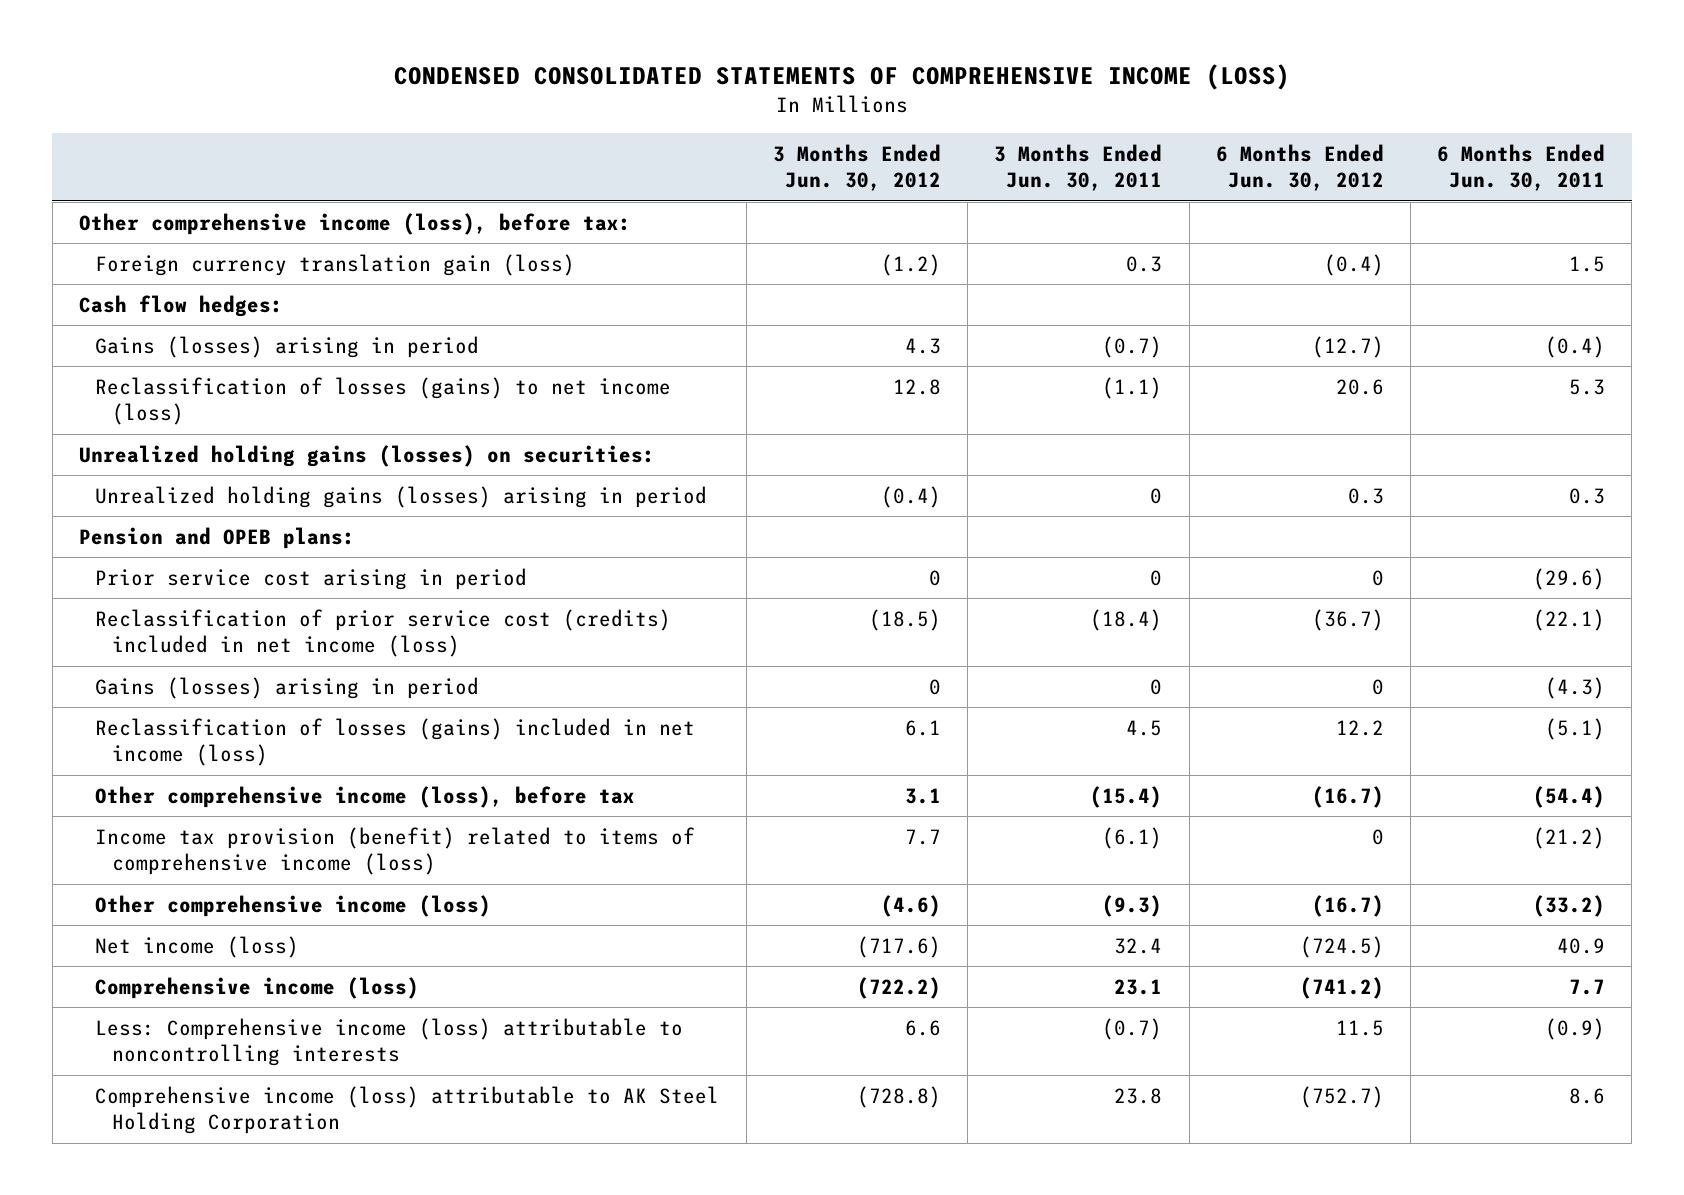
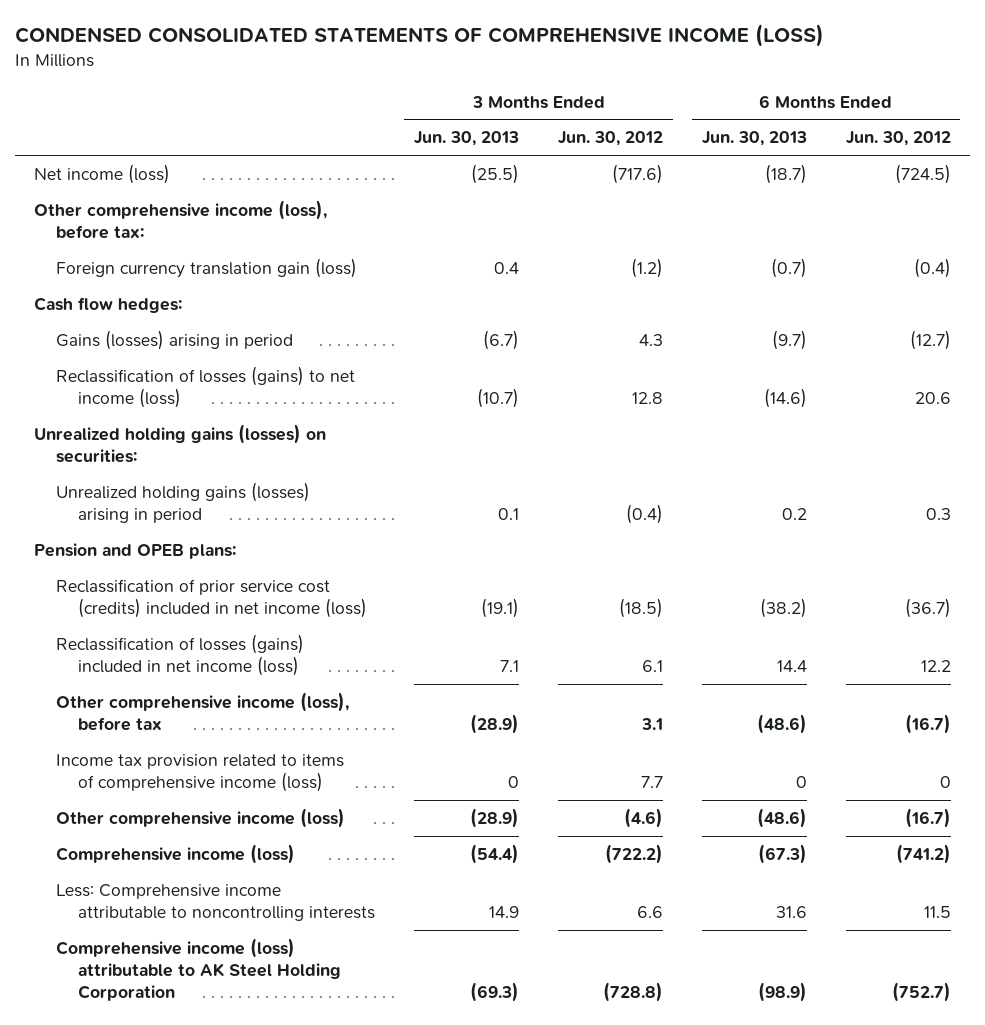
- | 3 Months Ended Jun. 30, 2012 | 3 Months Ended Jun. 30, 2011 | 6 Months Ended Jun. 30, 2012 | 6 Months Ended Jun. 30, 2011
+ | 3 Months Ended Jun. 30, 2013 | 3 Months Ended Jun. 30, 2012 | 6 Months Ended Jun. 30, 2013 | 6 Months Ended Jun. 30, 2012
moved up: Net income (loss) | (25.5) | (717.6) | (18.7) | (724.5)
- Prior service cost arising in period | 0 | 0 | 0 | (29.6)
- Gains (losses) arising in period | 0 | 0 | 0 | (4.3)
- Income tax provision (benefit) related to items of comprehensive income (loss) | 7.7 | (6.1) | 0 | (21.2)
+ Income tax provision related to items of comprehensive income (loss) | 0 | 7.7 | 0 | 0
- Less: Comprehensive income (loss) attributable to noncontrolling interests | 6.6 | (0.7) | 11.5 | (0.9)
+ Less: Comprehensive income attributable to noncontrolling interests | 14.9 | 6.6 | 31.6 | 11.5

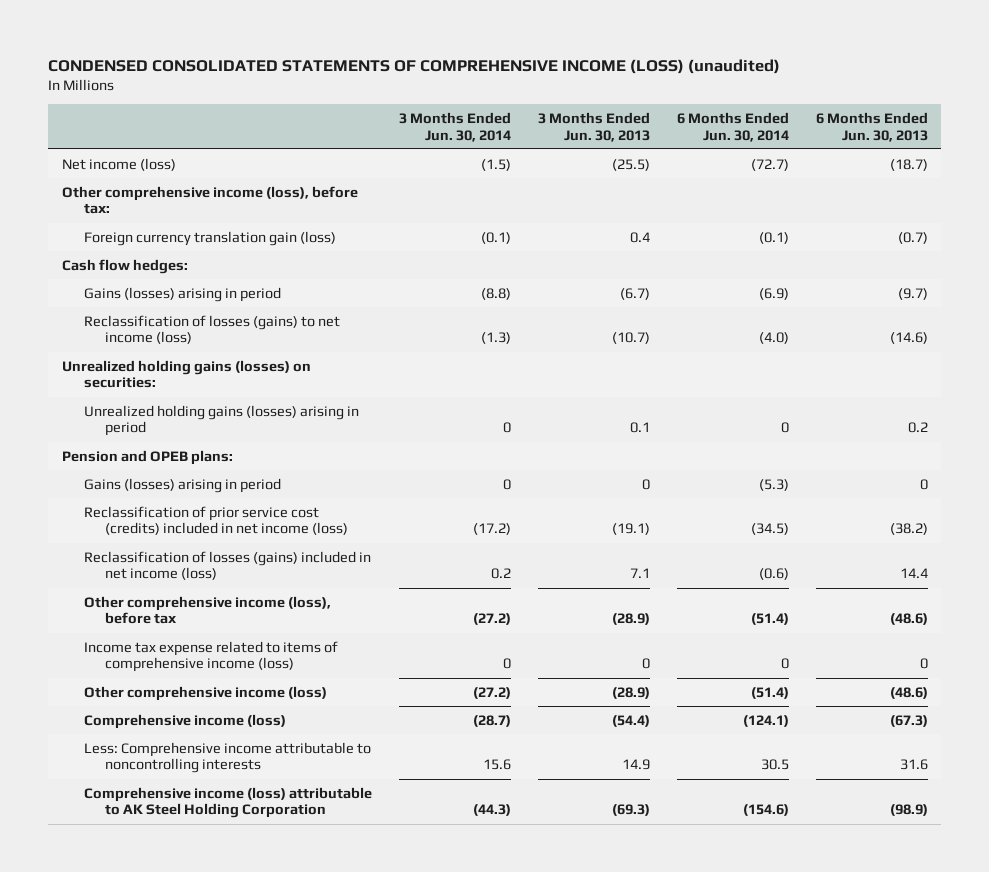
- CONDENSED CONSOLIDATED STATEMENTS OF COMPREHENSIVE INCOME (LOSS)
+ CONDENSED CONSOLIDATED STATEMENTS OF COMPREHENSIVE INCOME (LOSS) (unaudited)
- | 3 Months Ended Jun. 30, 2013 | 3 Months Ended Jun. 30, 2012 | 6 Months Ended Jun. 30, 2013 | 6 Months Ended Jun. 30, 2012
+ | 3 Months Ended Jun. 30, 2014 | 3 Months Ended Jun. 30, 2013 | 6 Months Ended Jun. 30, 2014 | 6 Months Ended Jun. 30, 2013
+ Gains (losses) arising in period | 0 | 0 | (5.3) | 0
- Income tax provision related to items of comprehensive income (loss) | 0 | 7.7 | 0 | 0
+ Income tax expense related to items of comprehensive income (loss) | 0 | 0 | 0 | 0

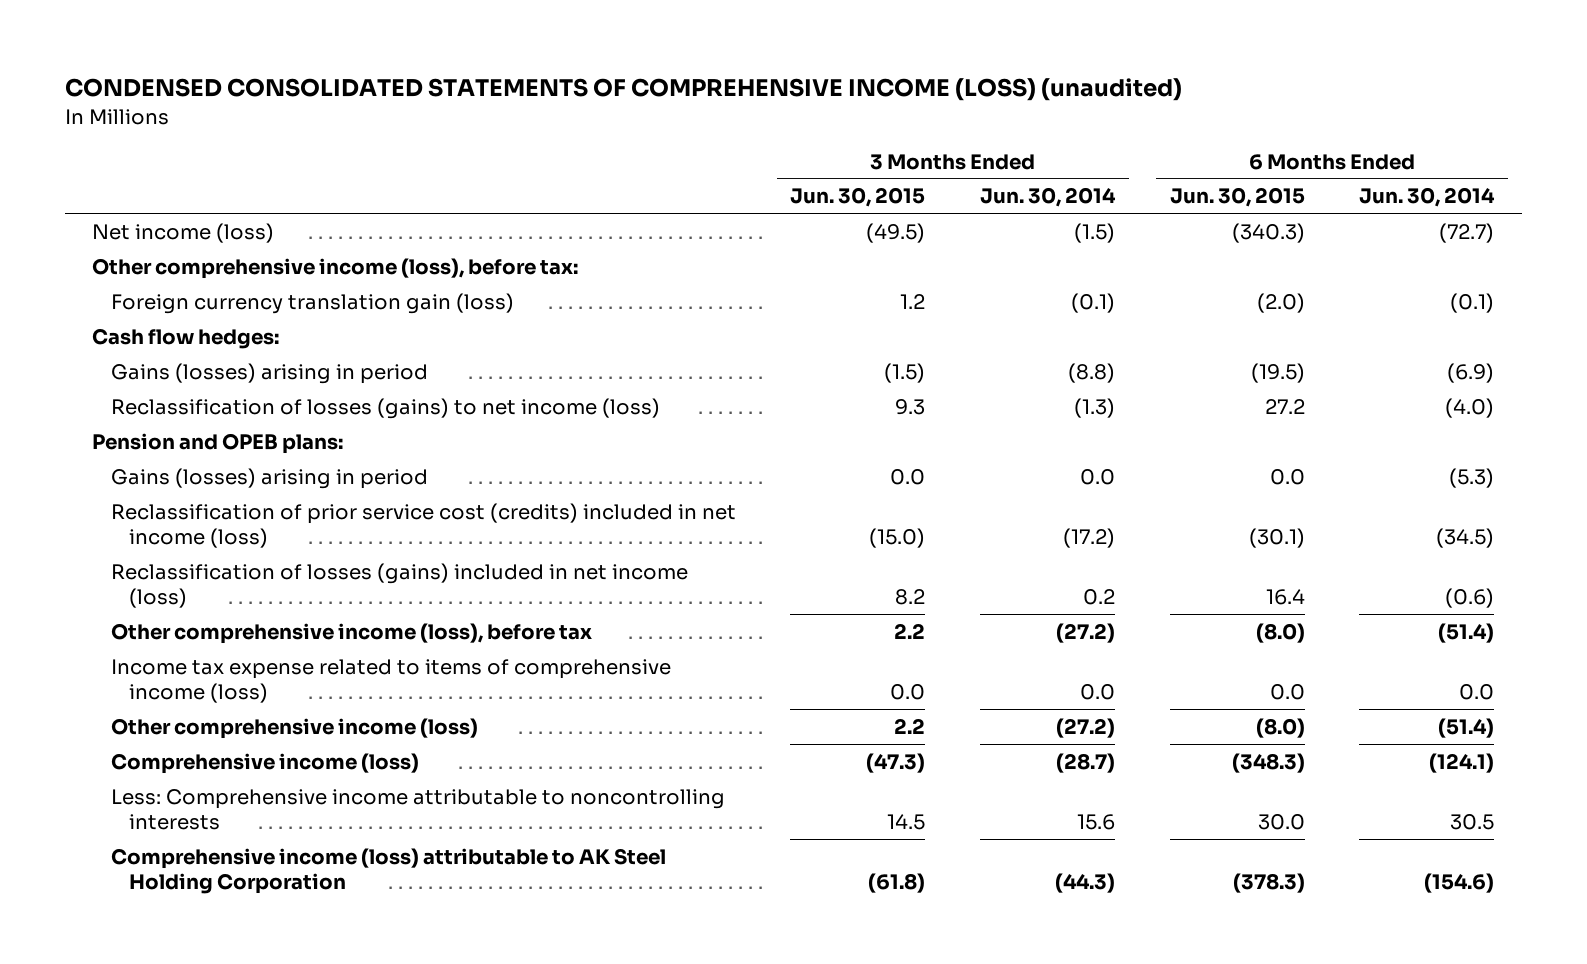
- | 3 Months Ended Jun. 30, 2014 | 3 Months Ended Jun. 30, 2013 | 6 Months Ended Jun. 30, 2014 | 6 Months Ended Jun. 30, 2013
+ | 3 Months Ended Jun. 30, 2015 | 3 Months Ended Jun. 30, 2014 | 6 Months Ended Jun. 30, 2015 | 6 Months Ended Jun. 30, 2014
- Unrealized holding gains (losses) on securities:
- Unrealized holding gains (losses) arising in period | 0 | 0.1 | 0 | 0.2
- Gains (losses) arising in period | 0 | 0 | (5.3) | 0
+ Gains (losses) arising in period | 0.0 | 0.0 | 0.0 | (5.3)
- Income tax expense related to items of comprehensive income (loss) | 0 | 0 | 0 | 0
+ Income tax expense related to items of comprehensive income (loss) | 0.0 | 0.0 | 0.0 | 0.0

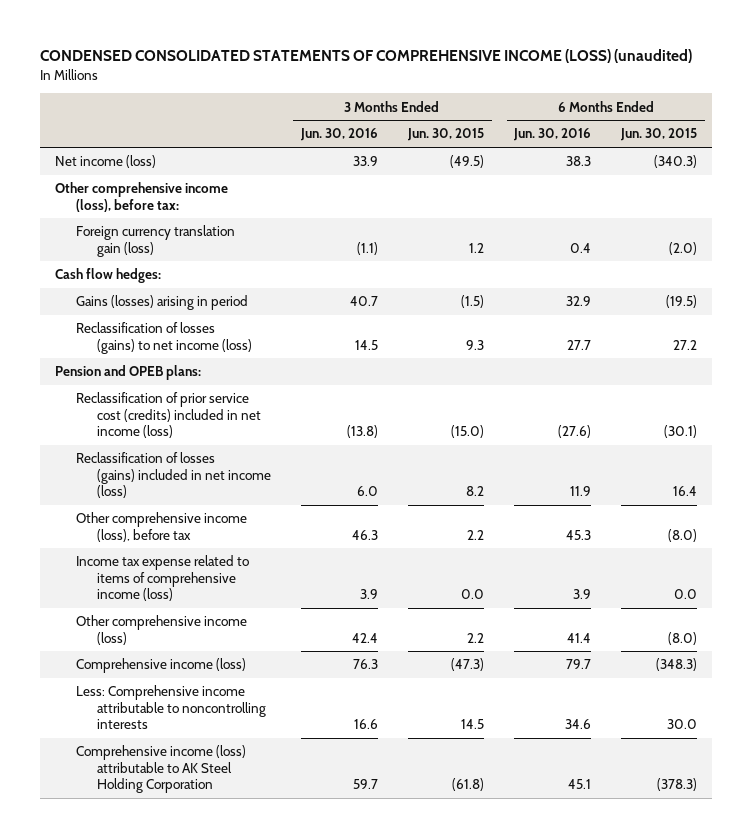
- | 3 Months Ended Jun. 30, 2015 | 3 Months Ended Jun. 30, 2014 | 6 Months Ended Jun. 30, 2015 | 6 Months Ended Jun. 30, 2014
+ | 3 Months Ended Jun. 30, 2016 | 3 Months Ended Jun. 30, 2015 | 6 Months Ended Jun. 30, 2016 | 6 Months Ended Jun. 30, 2015
- Gains (losses) arising in period | 0.0 | 0.0 | 0.0 | (5.3)

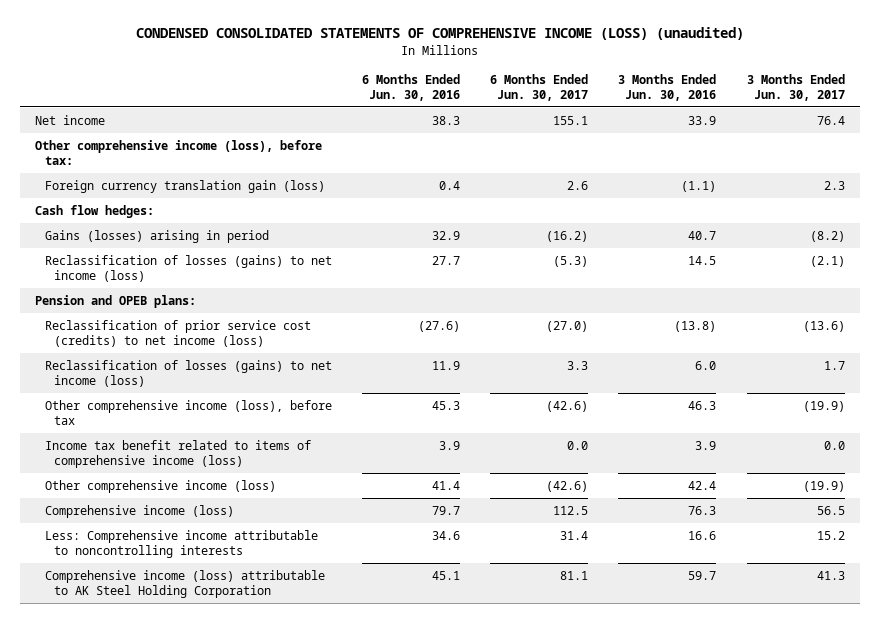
- | 3 Months Ended Jun. 30, 2016 | 3 Months Ended Jun. 30, 2015 | 6 Months Ended Jun. 30, 2016 | 6 Months Ended Jun. 30, 2015
+ | 6 Months Ended Jun. 30, 2016 | 6 Months Ended Jun. 30, 2017 | 3 Months Ended Jun. 30, 2016 | 3 Months Ended Jun. 30, 2017
- Net income (loss) | 33.9 | (49.5) | 38.3 | (340.3)
+ Net income | 38.3 | 155.1 | 33.9 | 76.4
- Reclassification of prior service cost (credits) included in net income (loss) | (13.8) | (15.0) | (27.6) | (30.1)
- Reclassification of losses (gains) included in net income (loss) | 6.0 | 8.2 | 11.9 | 16.4
+ Reclassification of prior service cost (credits) to net income (loss) | (27.6) | (27.0) | (13.8) | (13.6)
+ Reclassification of losses (gains) to net income (loss) | 11.9 | 3.3 | 6.0 | 1.7
- Income tax expense related to items of comprehensive income (loss) | 3.9 | 0.0 | 3.9 | 0.0
+ Income tax benefit related to items of comprehensive income (loss) | 3.9 | 0.0 | 3.9 | 0.0

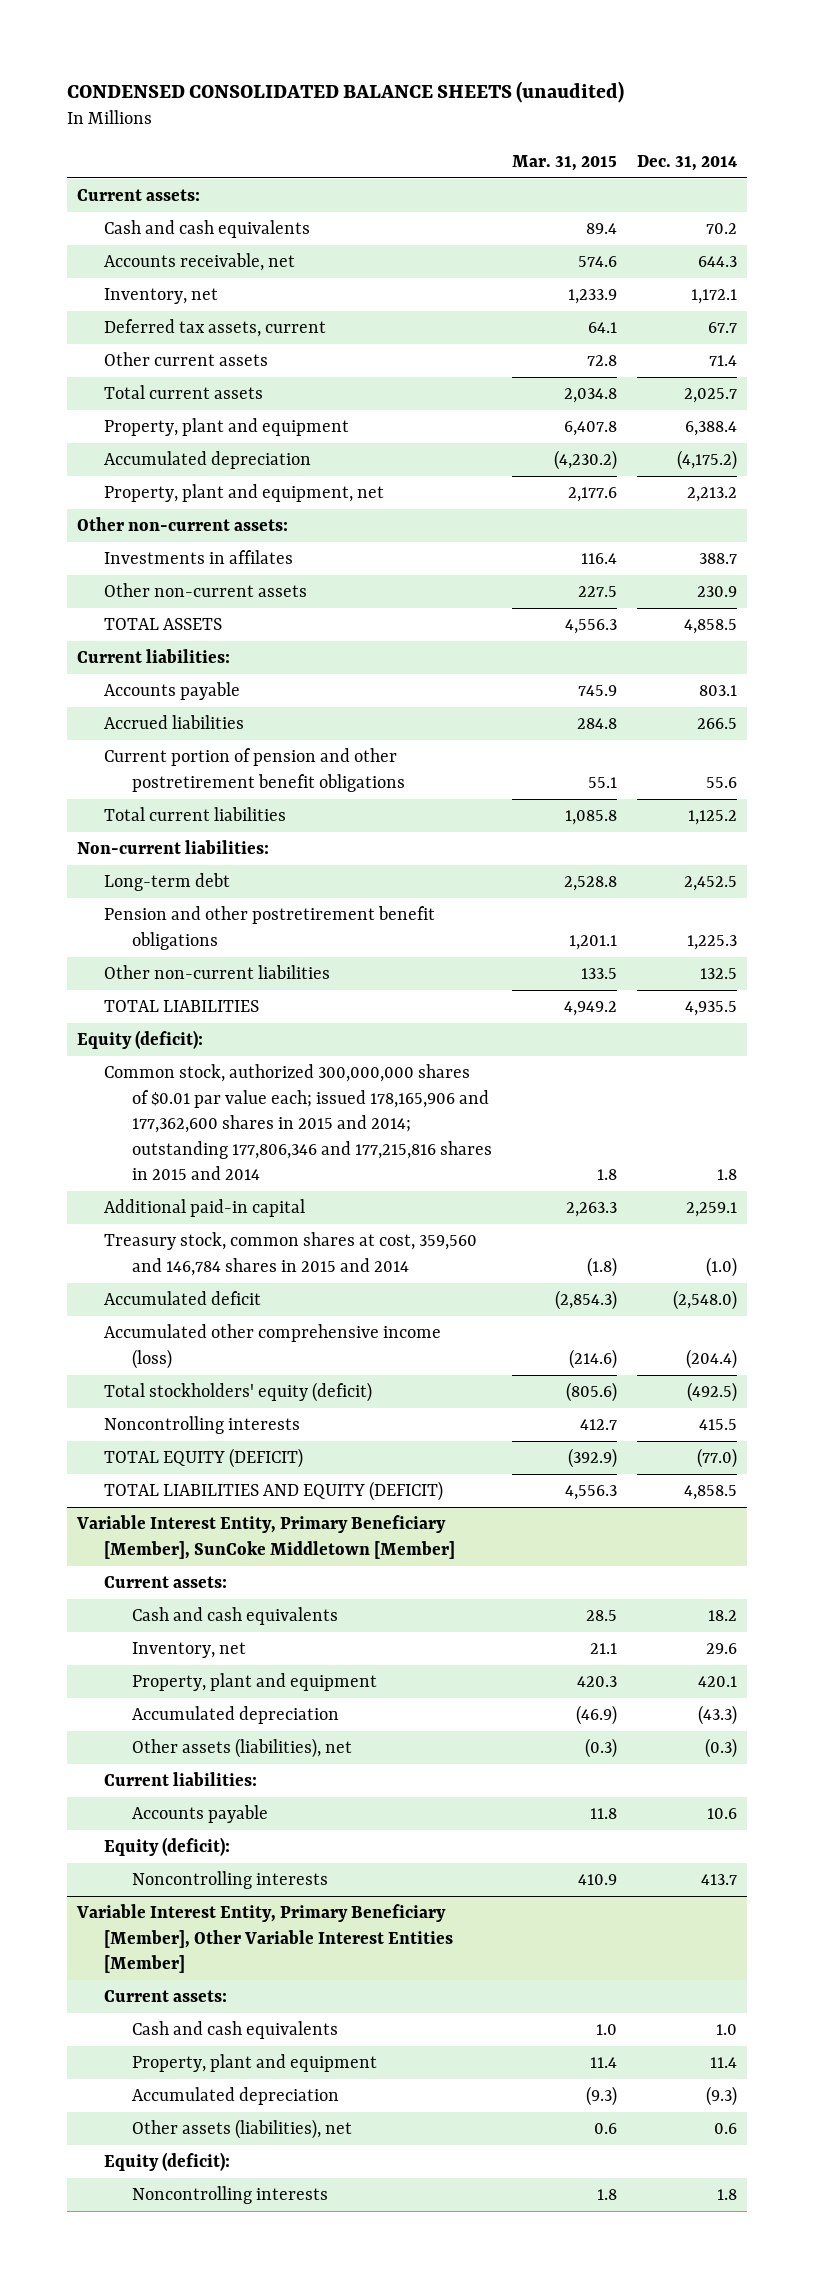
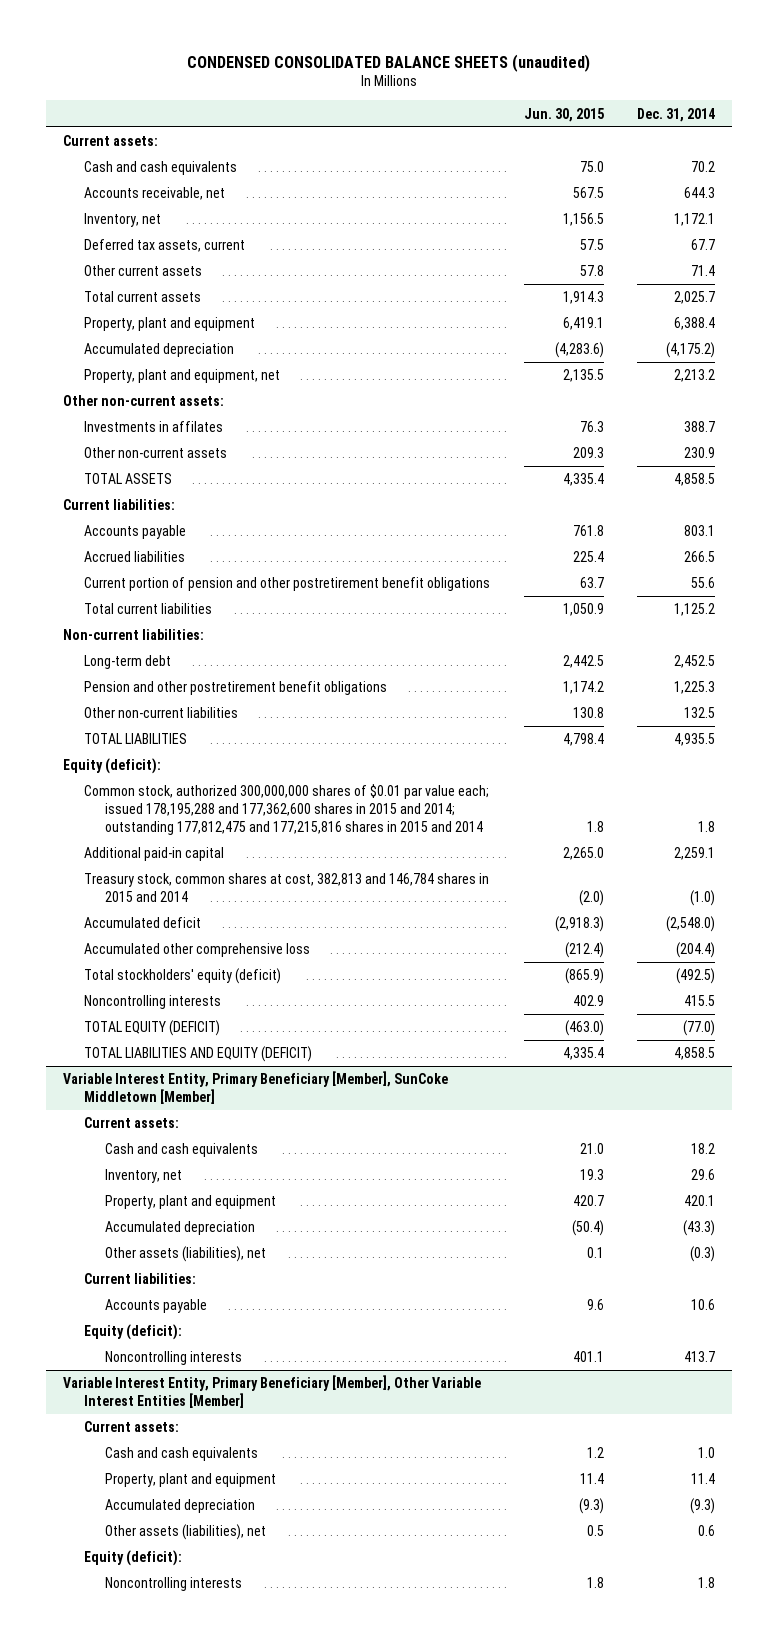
- | Mar. 31, 2015 | Dec. 31, 2014
+ | Jun. 30, 2015 | Dec. 31, 2014
- Common stock, authorized 300,000,000 shares of $0.01 par value each; issued 178,165,906 and 177,362,600 shares in 2015 and 2014; outstanding 177,806,346 and 177,215,816 shares in 2015 and 2014 | 1.8 | 1.8
+ Common stock, authorized 300,000,000 shares of $0.01 par value each; issued 178,195,288 and 177,362,600 shares in 2015 and 2014; outstanding 177,812,475 and 177,215,816 shares in 2015 and 2014 | 1.8 | 1.8
- Treasury stock, common shares at cost, 359,560 and 146,784 shares in 2015 and 2014 | (1.8) | (1.0)
+ Treasury stock, common shares at cost, 382,813 and 146,784 shares in 2015 and 2014 | (2.0) | (1.0)
- Accumulated other comprehensive income (loss) | (214.6) | (204.4)
+ Accumulated other comprehensive loss | (212.4) | (204.4)

